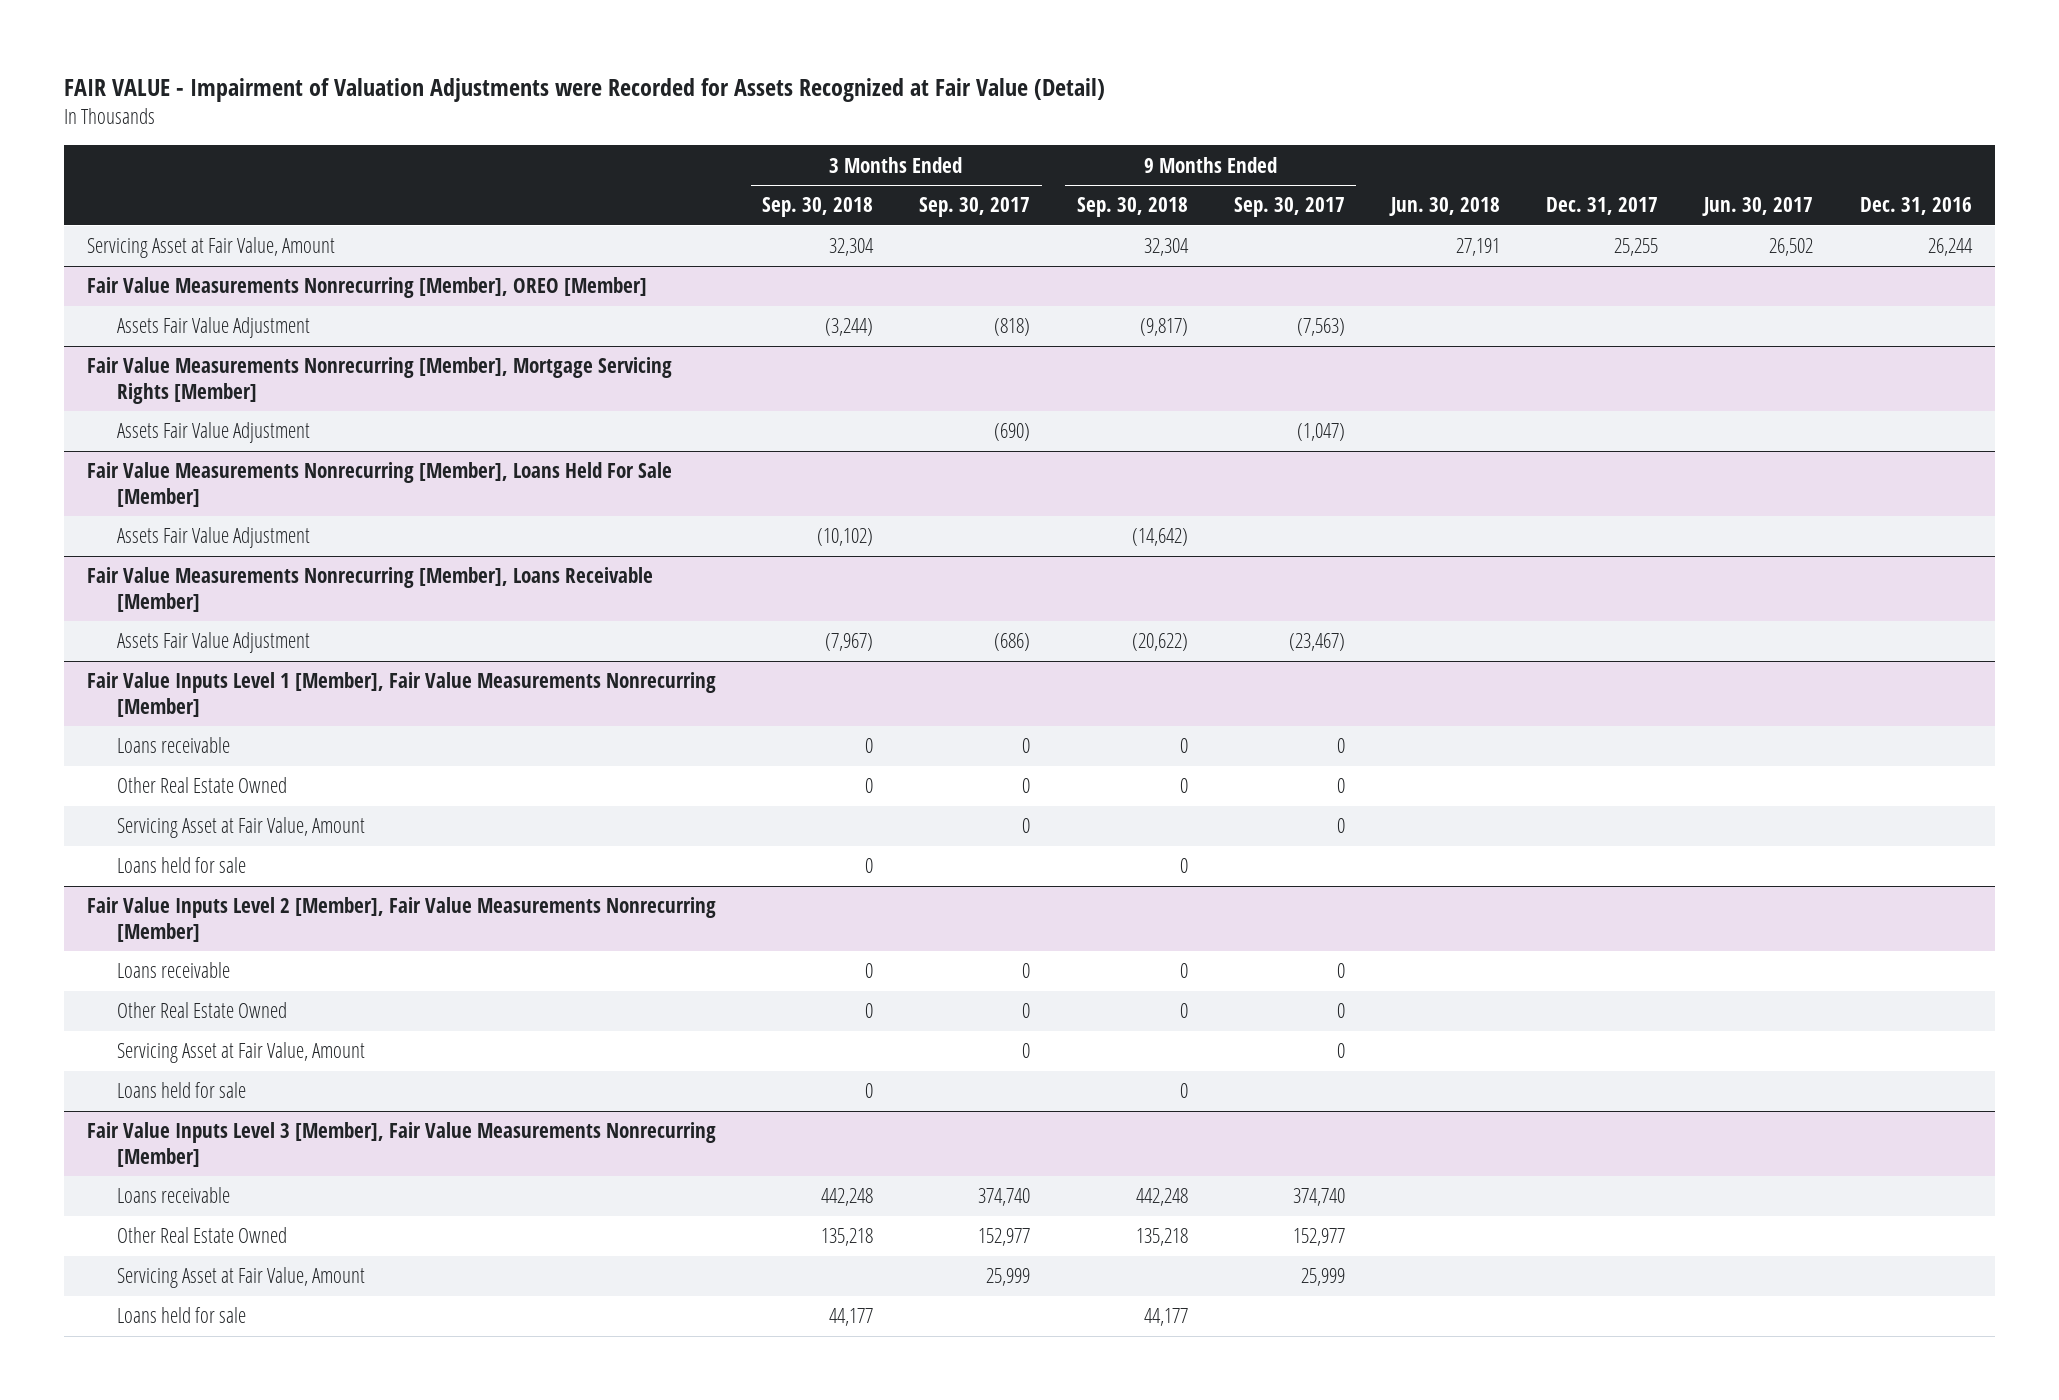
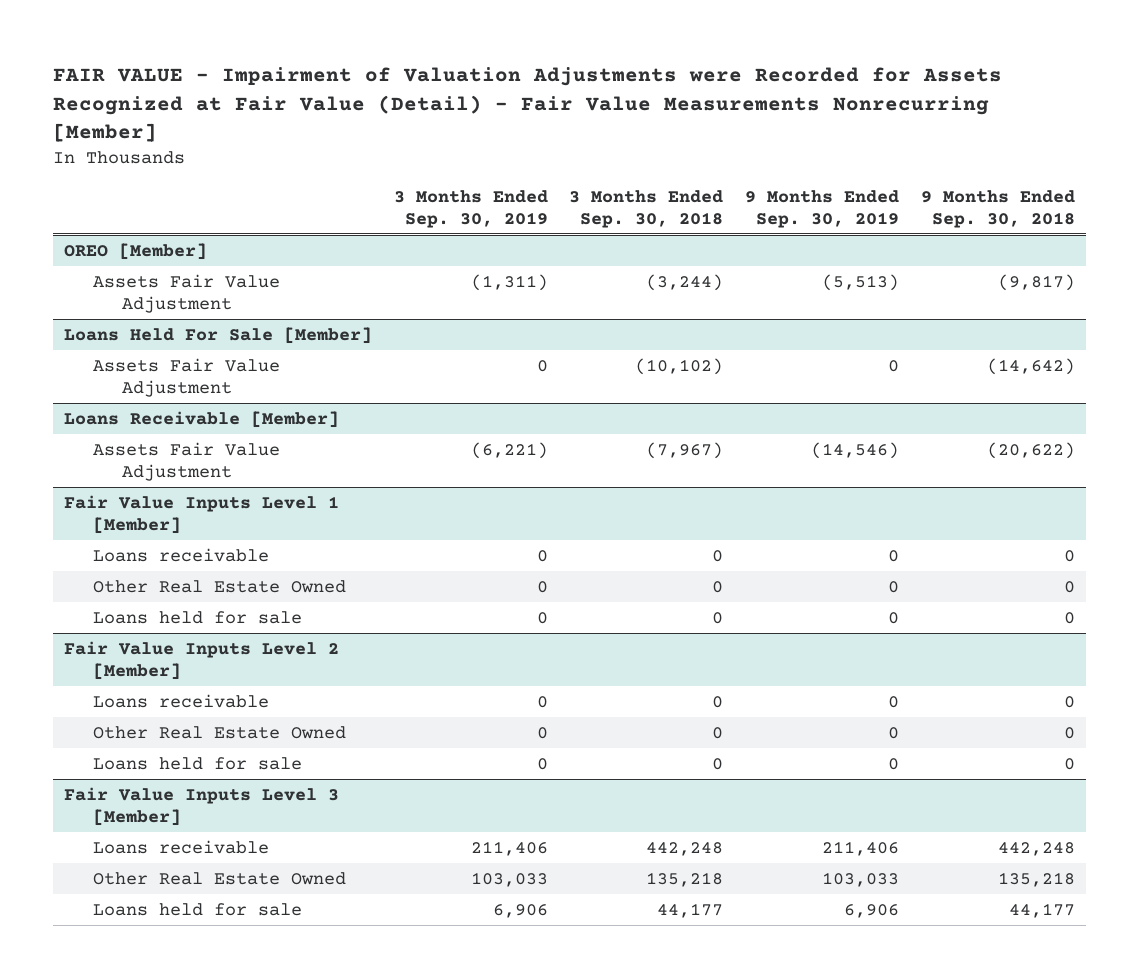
- FAIR VALUE - Impairment of Valuation Adjustments were Recorded for Assets Recognized at Fair Value (Detail)
+ FAIR VALUE - Impairment of Valuation Adjustments were Recorded for Assets Recognized at Fair Value (Detail) - Fair Value Measurements Nonrecurring [Member]
- | 3 Months Ended Sep. 30, 2018 | 3 Months Ended Sep. 30, 2017 | 9 Months Ended Sep. 30, 2018 | 9 Months Ended Sep. 30, 2017 | Jun. 30, 2018 | Dec. 31, 2017 | Jun. 30, 2017 | Dec. 31, 2016
+ | 3 Months Ended Sep. 30, 2019 | 3 Months Ended Sep. 30, 2018 | 9 Months Ended Sep. 30, 2019 | 9 Months Ended Sep. 30, 2018
- Servicing Asset at Fair Value, Amount | 32,304 | | 32,304 | | 27,191 | 25,255 | 26,502 | 26,244
- Fair Value Measurements Nonrecurring [Member], OREO [Member]
+ OREO [Member]
- Fair Value Measurements Nonrecurring [Member], Mortgage Servicing Rights [Member]
- Assets Fair Value Adjustment | | (690) | | (1,047) | | | |
- Fair Value Measurements Nonrecurring [Member], Loans Held For Sale [Member]
+ Loans Held For Sale [Member]
- Fair Value Measurements Nonrecurring [Member], Loans Receivable [Member]
+ Loans Receivable [Member]
- Fair Value Inputs Level 1 [Member], Fair Value Measurements Nonrecurring [Member]
+ Fair Value Inputs Level 1 [Member]
- Servicing Asset at Fair Value, Amount | | 0 | | 0 | | | |
- Fair Value Inputs Level 2 [Member], Fair Value Measurements Nonrecurring [Member]
+ Fair Value Inputs Level 2 [Member]
- Servicing Asset at Fair Value, Amount | | 0 | | 0 | | | |
- Fair Value Inputs Level 3 [Member], Fair Value Measurements Nonrecurring [Member]
+ Fair Value Inputs Level 3 [Member]
- Servicing Asset at Fair Value, Amount | | 25,999 | | 25,999 | | | |

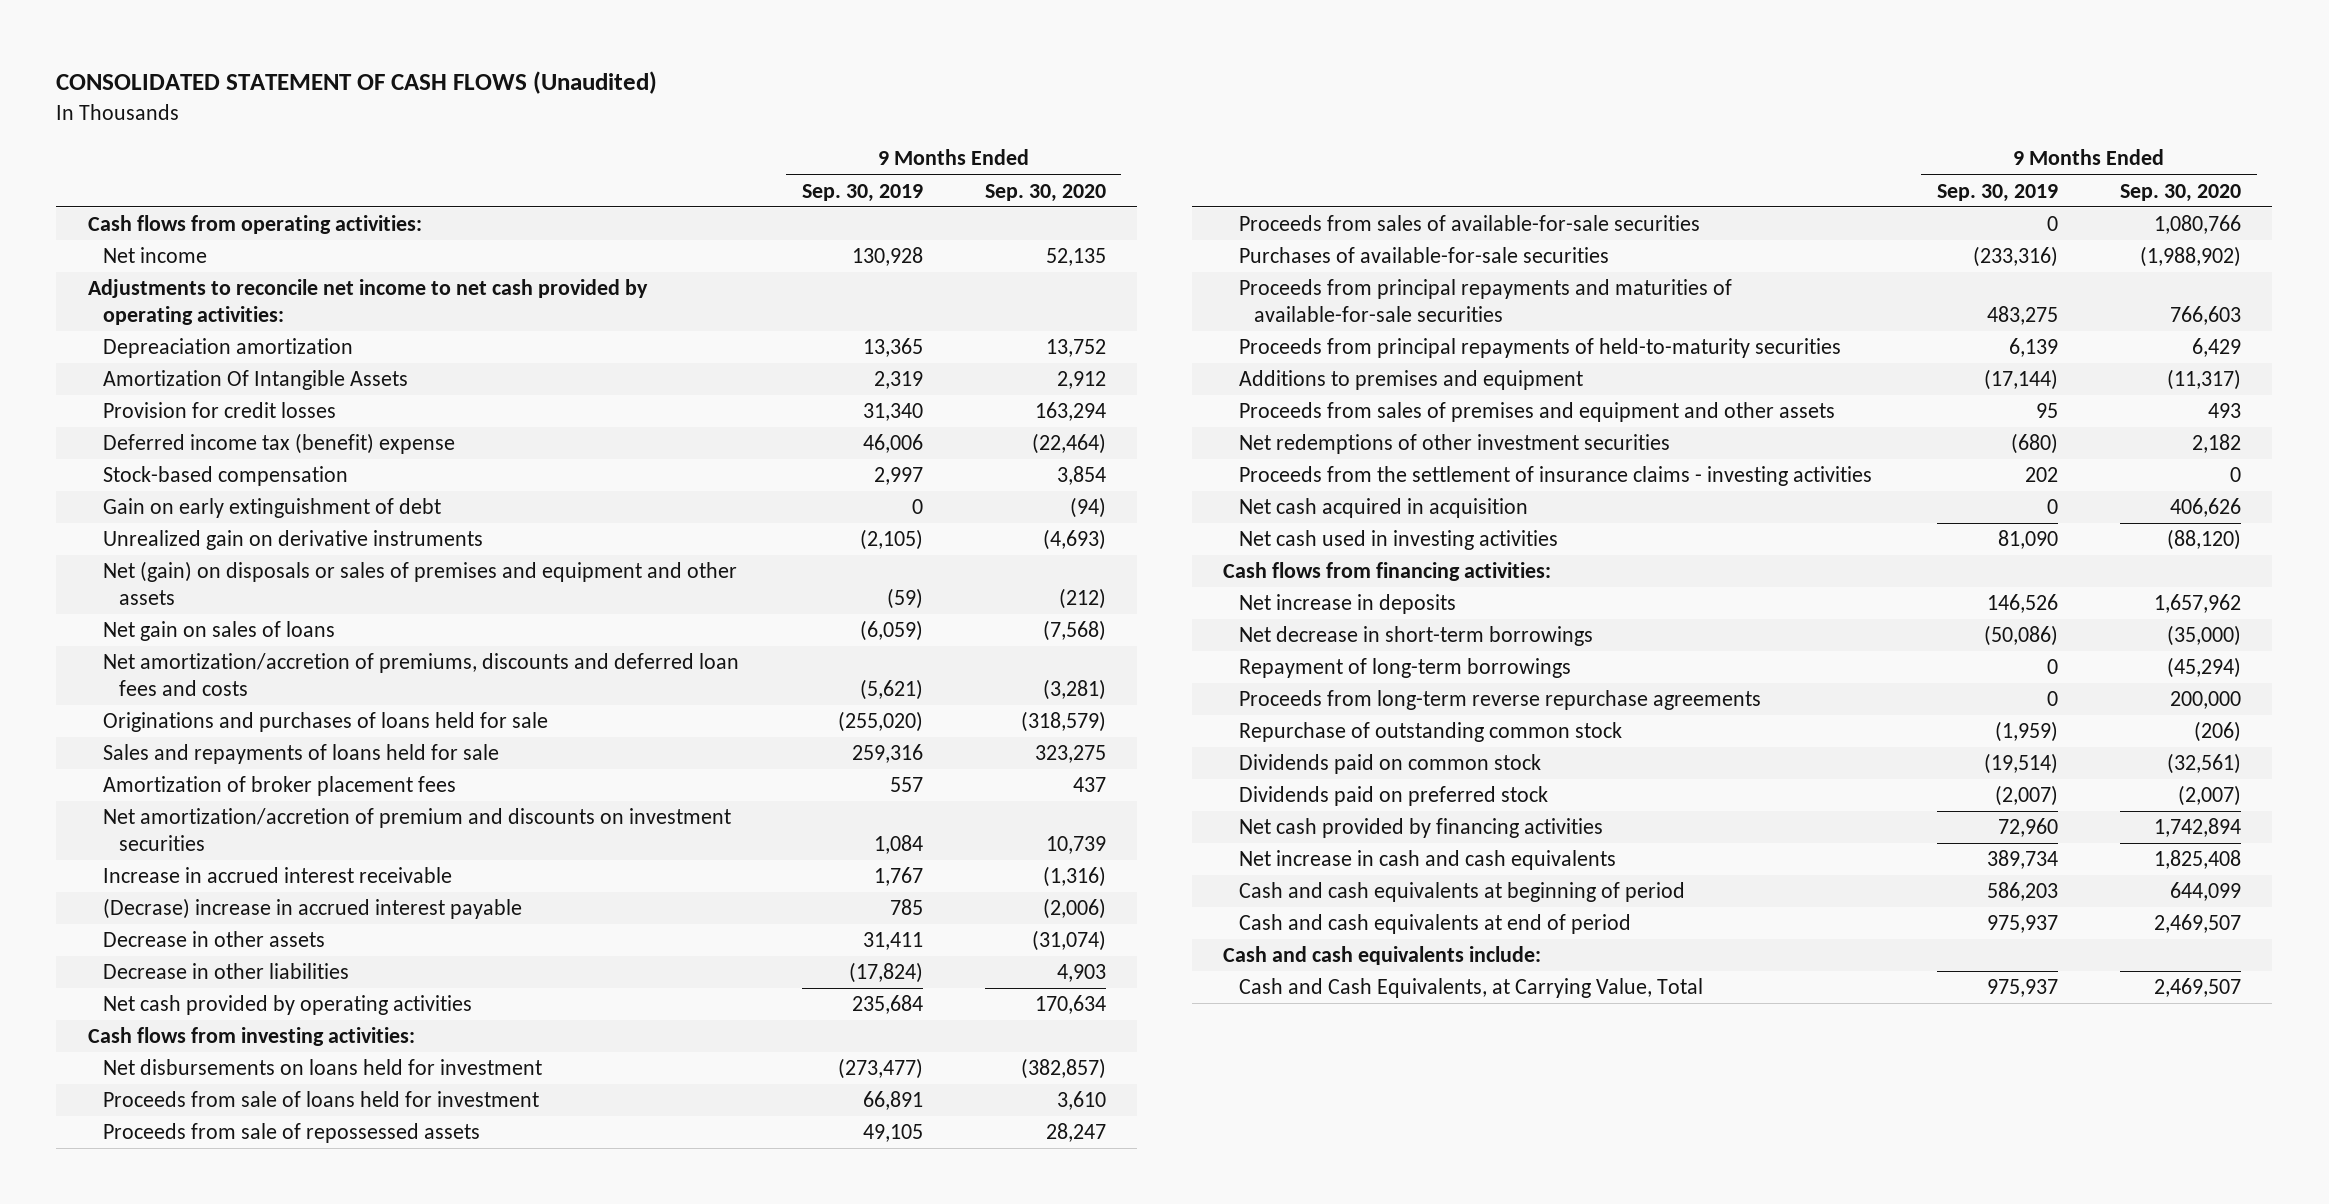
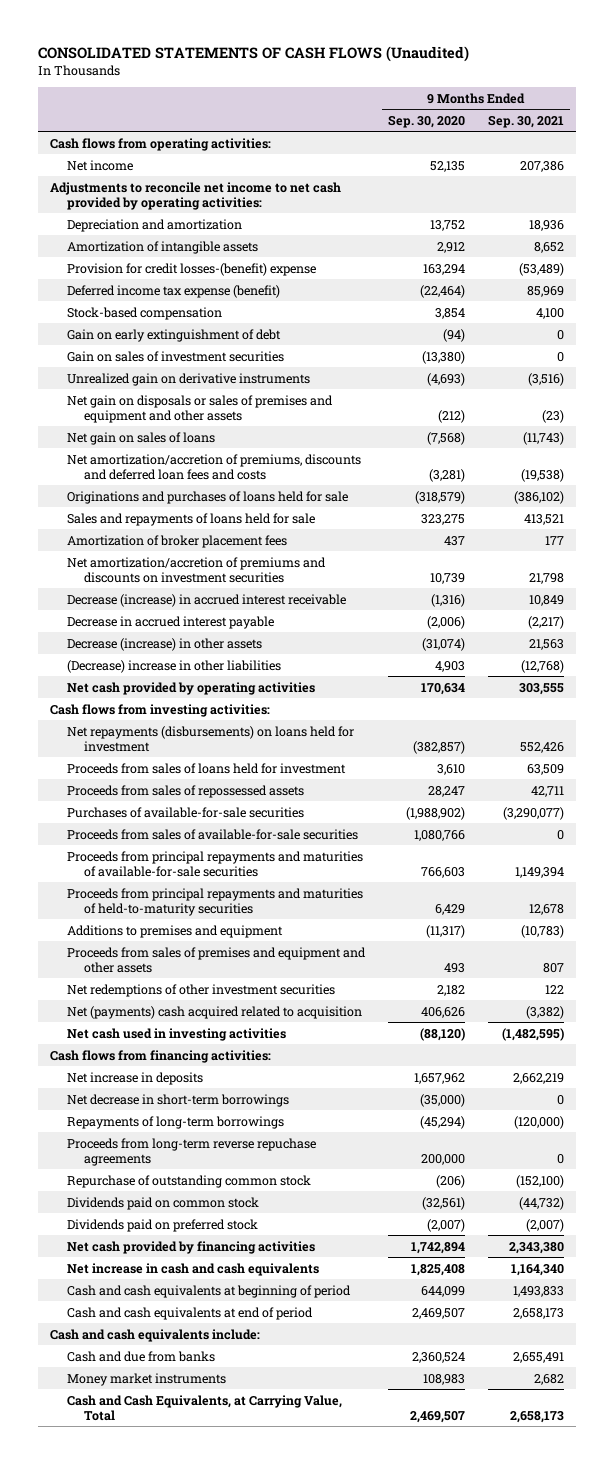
- CONSOLIDATED STATEMENT OF CASH FLOWS (Unaudited)
+ CONSOLIDATED STATEMENTS OF CASH FLOWS (Unaudited)
- | 9 Months Ended Sep. 30, 2019 | 9 Months Ended Sep. 30, 2020
+ | 9 Months Ended Sep. 30, 2020 | 9 Months Ended Sep. 30, 2021
- Depreaciation amortization | 13,365 | 13,752
- Amortization Of Intangible Assets | 2,319 | 2,912
- Provision for credit losses | 31,340 | 163,294
- Deferred income tax (benefit) expense | 46,006 | (22,464)
+ Depreciation and amortization | 13,752 | 18,936
+ Amortization of intangible assets | 2,912 | 8,652
+ Provision for credit losses-(benefit) expense | 163,294 | (53,489)
+ Deferred income tax expense (benefit) | (22,464) | 85,969
+ Gain on sales of investment securities | (13,380) | 0
- Net (gain) on disposals or sales of premises and equipment and other assets | (59) | (212)
+ Net gain on disposals or sales of premises and equipment and other assets | (212) | (23)
- Net amortization/accretion of premium and discounts on investment securities | 1,084 | 10,739
- Increase in accrued interest receivable | 1,767 | (1,316)
- (Decrase) increase in accrued interest payable | 785 | (2,006)
- Decrease in other assets | 31,411 | (31,074)
- Decrease in other liabilities | (17,824) | 4,903
+ Net amortization/accretion of premiums and discounts on investment securities | 10,739 | 21,798
+ Decrease (increase) in accrued interest receivable | (1,316) | 10,849
+ Decrease in accrued interest payable | (2,006) | (2,217)
+ Decrease (increase) in other assets | (31,074) | 21,563
+ (Decrease) increase in other liabilities | 4,903 | (12,768)
- Net disbursements on loans held for investment | (273,477) | (382,857)
- Proceeds from sale of loans held for investment | 66,891 | 3,610
- Proceeds from sale of repossessed assets | 49,105 | 28,247
+ Net repayments (disbursements) on loans held for investment | (382,857) | 552,426
+ Proceeds from sales of loans held for investment | 3,610 | 63,509
+ Proceeds from sales of repossessed assets | 28,247 | 42,711
moved down: Proceeds from sales of available-for-sale securities | 1,080,766 | 0
- Proceeds from principal repayments of held-to-maturity securities | 6,139 | 6,429
+ Proceeds from principal repayments and maturities of held-to-maturity securities | 6,429 | 12,678
- Proceeds from the settlement of insurance claims - investing activities | 202 | 0
- Net cash acquired in acquisition | 0 | 406,626
+ Net (payments) cash acquired related to acquisition | 406,626 | (3,382)
- Repayment of long-term borrowings | 0 | (45,294)
- Proceeds from long-term reverse repurchase agreements | 0 | 200,000
+ Repayments of long-term borrowings | (45,294) | (120,000)
+ Proceeds from long-term reverse repuchase agreements | 200,000 | 0
+ Cash and due from banks | 2,360,524 | 2,655,491
+ Money market instruments | 108,983 | 2,682

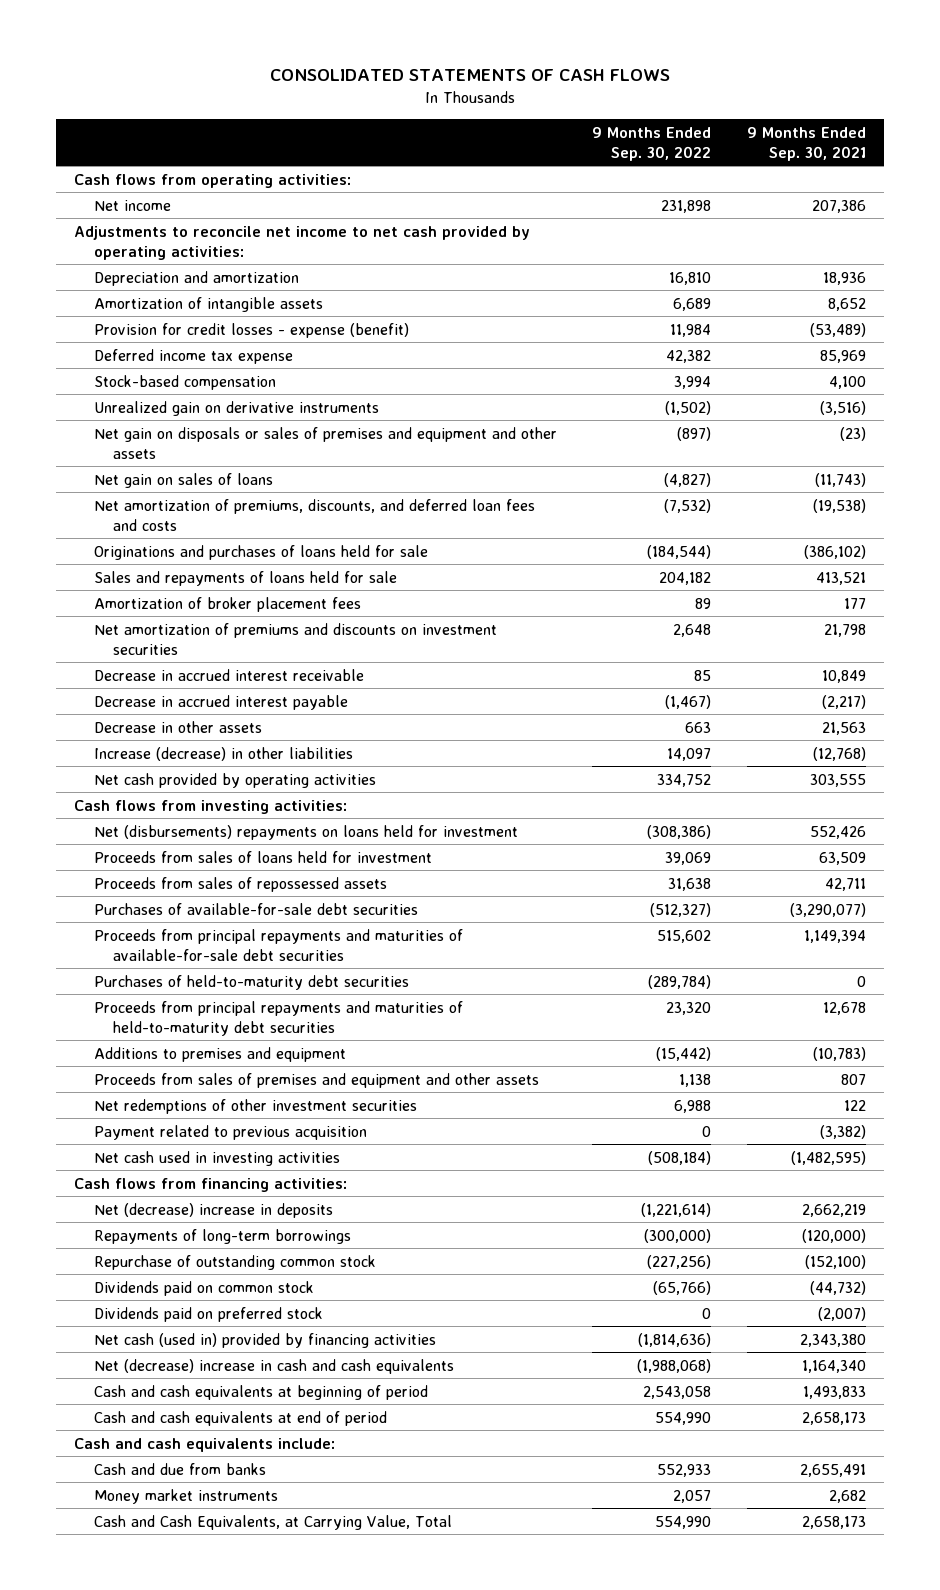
- CONSOLIDATED STATEMENTS OF CASH FLOWS (Unaudited)
+ CONSOLIDATED STATEMENTS OF CASH FLOWS
- | 9 Months Ended Sep. 30, 2020 | 9 Months Ended Sep. 30, 2021
+ | 9 Months Ended Sep. 30, 2022 | 9 Months Ended Sep. 30, 2021
- Provision for credit losses-(benefit) expense | 163,294 | (53,489)
- Deferred income tax expense (benefit) | (22,464) | 85,969
+ Provision for credit losses - expense (benefit) | 11,984 | (53,489)
+ Deferred income tax expense | 42,382 | 85,969
- Gain on early extinguishment of debt | (94) | 0
- Gain on sales of investment securities | (13,380) | 0
- Net amortization/accretion of premiums, discounts and deferred loan fees and costs | (3,281) | (19,538)
+ Net amortization of premiums, discounts, and deferred loan fees and costs | (7,532) | (19,538)
- Net amortization/accretion of premiums and discounts on investment securities | 10,739 | 21,798
- Decrease (increase) in accrued interest receivable | (1,316) | 10,849
+ Net amortization of premiums and discounts on investment securities | 2,648 | 21,798
+ Decrease in accrued interest receivable | 85 | 10,849
- Decrease (increase) in other assets | (31,074) | 21,563
- (Decrease) increase in other liabilities | 4,903 | (12,768)
+ Decrease in other assets | 663 | 21,563
+ Increase (decrease) in other liabilities | 14,097 | (12,768)
- Net repayments (disbursements) on loans held for investment | (382,857) | 552,426
+ Net (disbursements) repayments on loans held for investment | (308,386) | 552,426
- Purchases of available-for-sale securities | (1,988,902) | (3,290,077)
- Proceeds from sales of available-for-sale securities | 1,080,766 | 0
- Proceeds from principal repayments and maturities of available-for-sale securities | 766,603 | 1,149,394
- Proceeds from principal repayments and maturities of held-to-maturity securities | 6,429 | 12,678
+ Purchases of available-for-sale debt securities | (512,327) | (3,290,077)
+ Proceeds from principal repayments and maturities of available-for-sale debt securities | 515,602 | 1,149,394
+ Purchases of held-to-maturity debt securities | (289,784) | 0
+ Proceeds from principal repayments and maturities of held-to-maturity debt securities | 23,320 | 12,678
- Net (payments) cash acquired related to acquisition | 406,626 | (3,382)
+ Payment related to previous acquisition | 0 | (3,382)
- Net increase in deposits | 1,657,962 | 2,662,219
- Net decrease in short-term borrowings | (35,000) | 0
+ Net (decrease) increase in deposits | (1,221,614) | 2,662,219
- Proceeds from long-term reverse repuchase agreements | 200,000 | 0
- Net cash provided by financing activities | 1,742,894 | 2,343,380
- Net increase in cash and cash equivalents | 1,825,408 | 1,164,340
+ Net cash (used in) provided by financing activities | (1,814,636) | 2,343,380
+ Net (decrease) increase in cash and cash equivalents | (1,988,068) | 1,164,340

